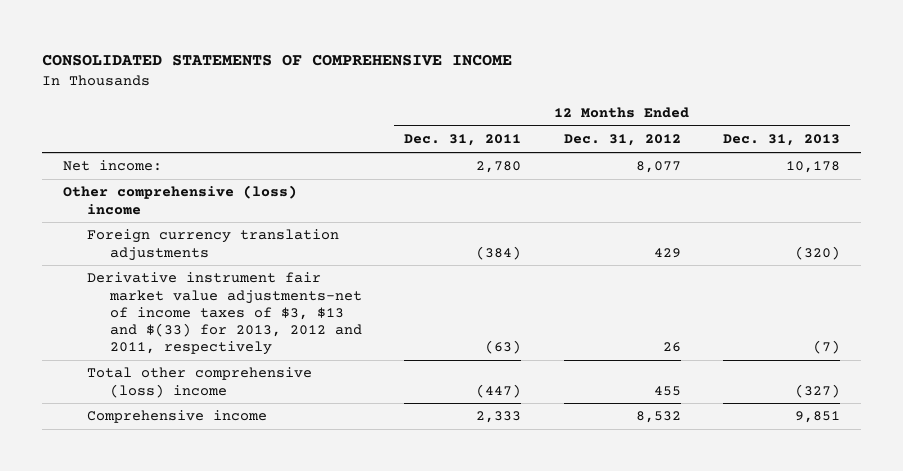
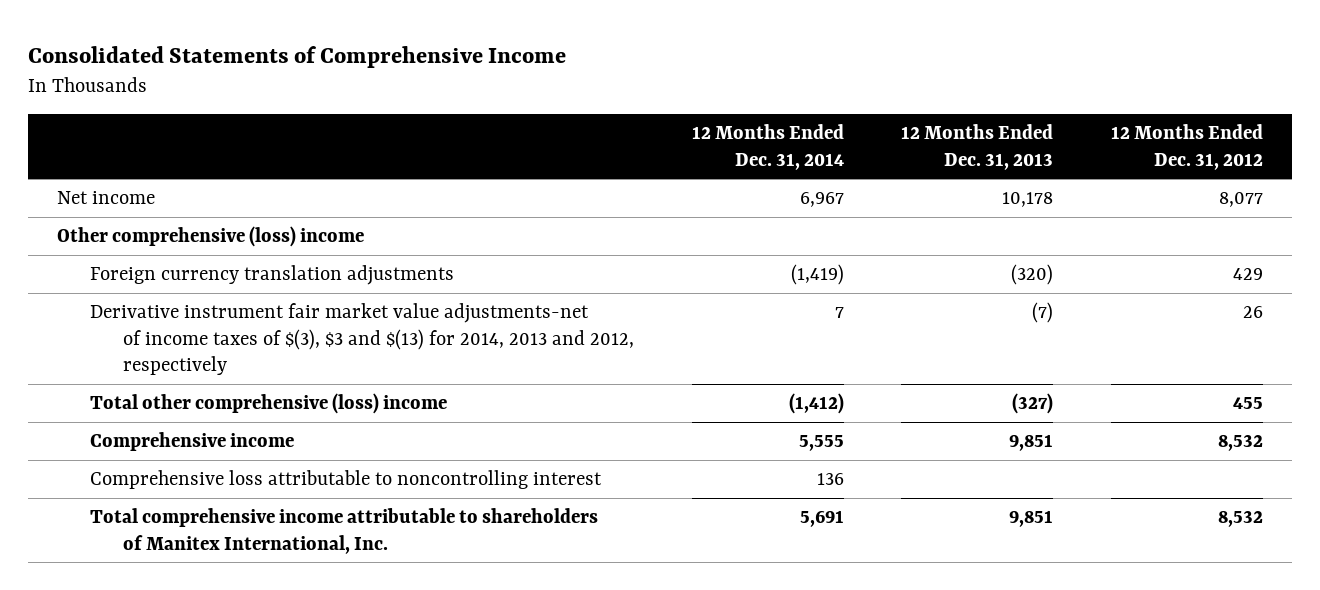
- CONSOLIDATED STATEMENTS OF COMPREHENSIVE INCOME
+ Consolidated Statements of Comprehensive Income
- | 12 Months Ended Dec. 31, 2011 | 12 Months Ended Dec. 31, 2012 | 12 Months Ended Dec. 31, 2013
+ | 12 Months Ended Dec. 31, 2014 | 12 Months Ended Dec. 31, 2013 | 12 Months Ended Dec. 31, 2012
- Net income: | 2,780 | 8,077 | 10,178
+ Net income | 6,967 | 10,178 | 8,077
- Derivative instrument fair market value adjustments-net of income taxes of $3, $13 and $(33) for 2013, 2012 and 2011, respectively | (63) | 26 | (7)
+ Derivative instrument fair market value adjustments-net of income taxes of $(3), $3 and $(13) for 2014, 2013 and 2012, respectively | 7 | (7) | 26
+ Comprehensive loss attributable to noncontrolling interest | 136 | |
+ Total comprehensive income attributable to shareholders of Manitex International, Inc. | 5,691 | 9,851 | 8,532

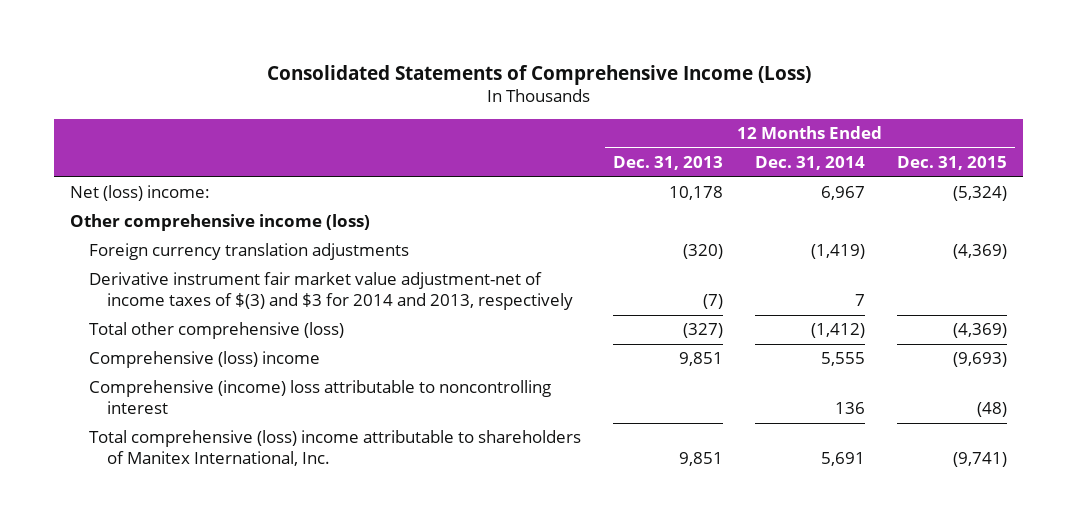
- Consolidated Statements of Comprehensive Income
+ Consolidated Statements of Comprehensive Income (Loss)
- | 12 Months Ended Dec. 31, 2014 | 12 Months Ended Dec. 31, 2013 | 12 Months Ended Dec. 31, 2012
+ | 12 Months Ended Dec. 31, 2013 | 12 Months Ended Dec. 31, 2014 | 12 Months Ended Dec. 31, 2015
- Net income | 6,967 | 10,178 | 8,077
- Other comprehensive (loss) income
+ Net (loss) income: | 10,178 | 6,967 | (5,324)
+ Other comprehensive income (loss)
- Derivative instrument fair market value adjustments-net of income taxes of $(3), $3 and $(13) for 2014, 2013 and 2012, respectively | 7 | (7) | 26
- Total other comprehensive (loss) income | (1,412) | (327) | 455
- Comprehensive income | 5,555 | 9,851 | 8,532
- Comprehensive loss attributable to noncontrolling interest | 136 | |
- Total comprehensive income attributable to shareholders of Manitex International, Inc. | 5,691 | 9,851 | 8,532
+ Derivative instrument fair market value adjustment-net of income taxes of $(3) and $3 for 2014 and 2013, respectively | (7) | 7 |
+ Total other comprehensive (loss) | (327) | (1,412) | (4,369)
+ Comprehensive (loss) income | 9,851 | 5,555 | (9,693)
+ Comprehensive (income) loss attributable to noncontrolling interest | | 136 | (48)
+ Total comprehensive (loss) income attributable to shareholders of Manitex International, Inc. | 9,851 | 5,691 | (9,741)

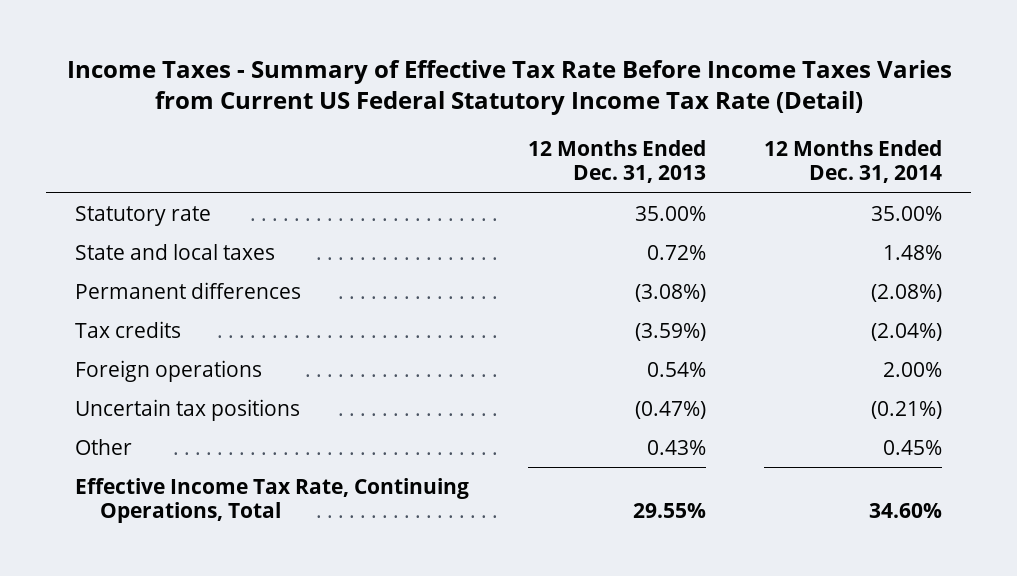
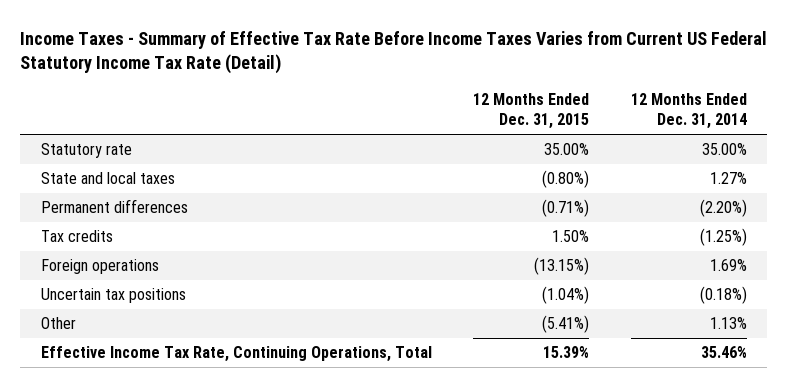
- | 12 Months Ended Dec. 31, 2013 | 12 Months Ended Dec. 31, 2014
+ | 12 Months Ended Dec. 31, 2015 | 12 Months Ended Dec. 31, 2014
- State and local taxes | 0.72% | 1.48%
- Permanent differences | (3.08%) | (2.08%)
- Tax credits | (3.59%) | (2.04%)
- Foreign operations | 0.54% | 2.00%
- Uncertain tax positions | (0.47%) | (0.21%)
- Other | 0.43% | 0.45%
- Effective Income Tax Rate, Continuing Operations, Total | 29.55% | 34.60%
+ State and local taxes | (0.80%) | 1.27%
+ Permanent differences | (0.71%) | (2.20%)
+ Tax credits | 1.50% | (1.25%)
+ Foreign operations | (13.15%) | 1.69%
+ Uncertain tax positions | (1.04%) | (0.18%)
+ Other | (5.41%) | 1.13%
+ Effective Income Tax Rate, Continuing Operations, Total | 15.39% | 35.46%

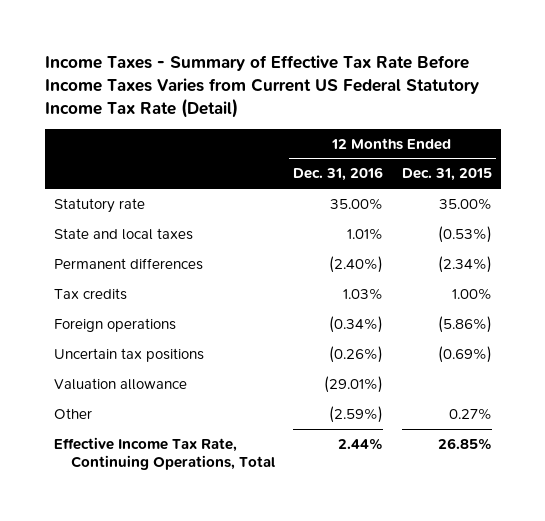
- | 12 Months Ended Dec. 31, 2015 | 12 Months Ended Dec. 31, 2014
+ | 12 Months Ended Dec. 31, 2016 | 12 Months Ended Dec. 31, 2015
- State and local taxes | (0.80%) | 1.27%
- Permanent differences | (0.71%) | (2.20%)
- Tax credits | 1.50% | (1.25%)
- Foreign operations | (13.15%) | 1.69%
- Uncertain tax positions | (1.04%) | (0.18%)
- Other | (5.41%) | 1.13%
- Effective Income Tax Rate, Continuing Operations, Total | 15.39% | 35.46%
+ State and local taxes | 1.01% | (0.53%)
+ Permanent differences | (2.40%) | (2.34%)
+ Tax credits | 1.03% | 1.00%
+ Foreign operations | (0.34%) | (5.86%)
+ Uncertain tax positions | (0.26%) | (0.69%)
+ Valuation allowance | (29.01%) |
+ Other | (2.59%) | 0.27%
+ Effective Income Tax Rate, Continuing Operations, Total | 2.44% | 26.85%

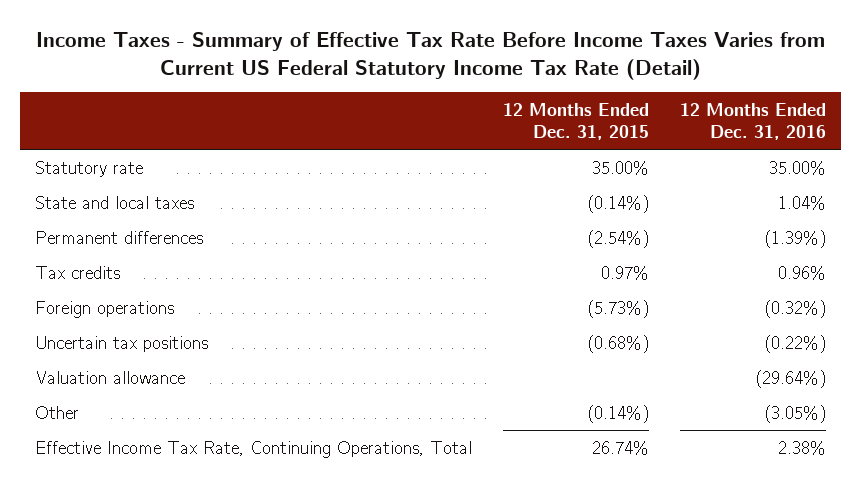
- | 12 Months Ended Dec. 31, 2016 | 12 Months Ended Dec. 31, 2015
+ | 12 Months Ended Dec. 31, 2015 | 12 Months Ended Dec. 31, 2016
- State and local taxes | 1.01% | (0.53%)
- Permanent differences | (2.40%) | (2.34%)
- Tax credits | 1.03% | 1.00%
- Foreign operations | (0.34%) | (5.86%)
- Uncertain tax positions | (0.26%) | (0.69%)
- Valuation allowance | (29.01%) |
- Other | (2.59%) | 0.27%
- Effective Income Tax Rate, Continuing Operations, Total | 2.44% | 26.85%
+ State and local taxes | (0.14%) | 1.04%
+ Permanent differences | (2.54%) | (1.39%)
+ Tax credits | 0.97% | 0.96%
+ Foreign operations | (5.73%) | (0.32%)
+ Uncertain tax positions | (0.68%) | (0.22%)
+ Valuation allowance | | (29.64%)
+ Other | (0.14%) | (3.05%)
+ Effective Income Tax Rate, Continuing Operations, Total | 26.74% | 2.38%

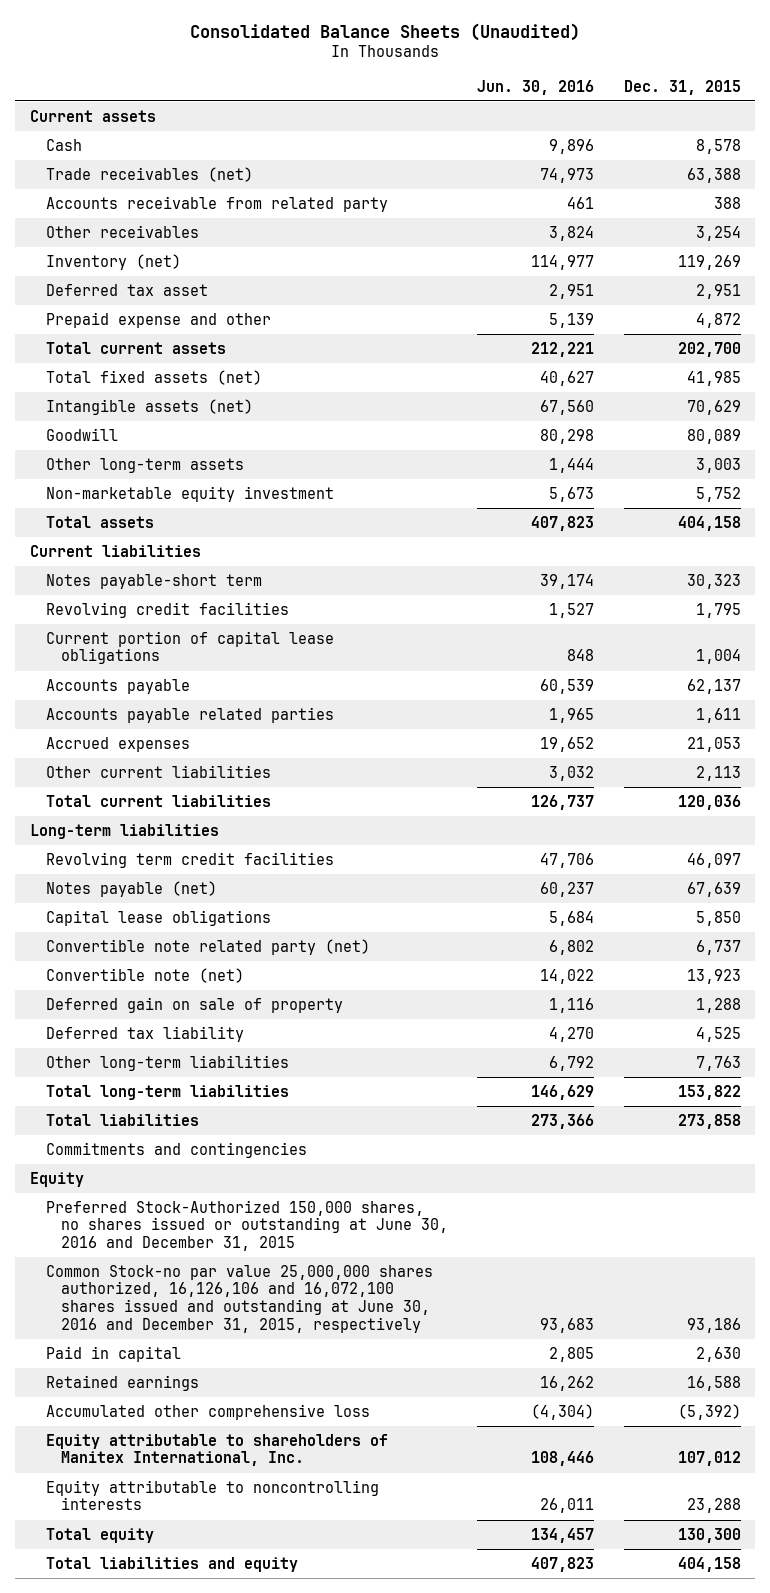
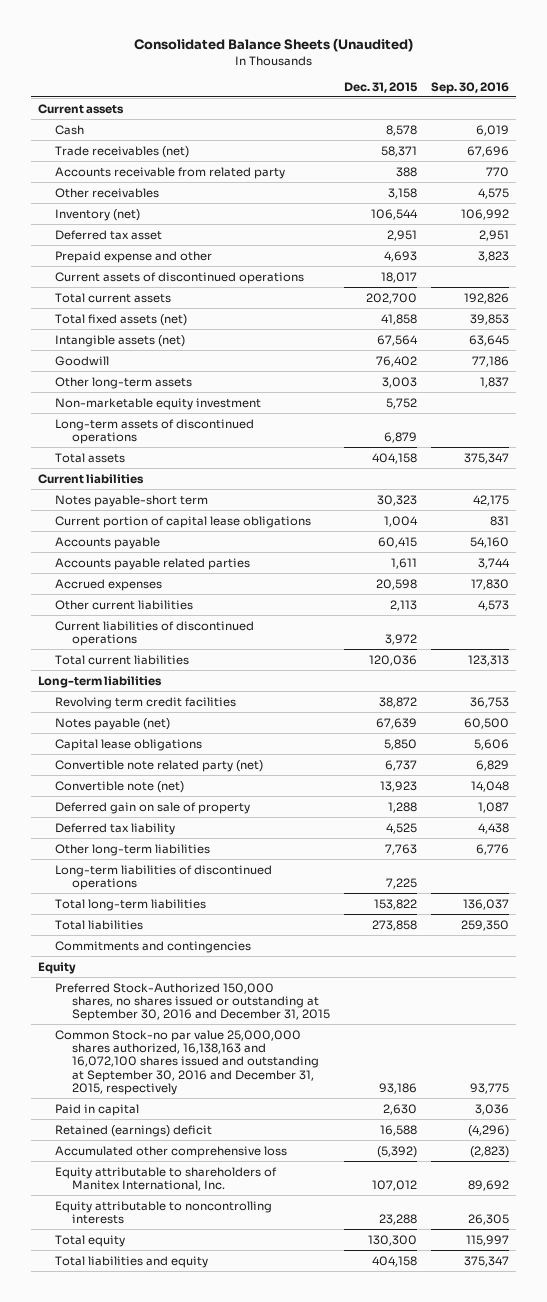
- | Jun. 30, 2016 | Dec. 31, 2015
+ | Dec. 31, 2015 | Sep. 30, 2016
- Trade receivables (net) | 74,973 | 63,388
+ Trade receivables (net) | 58,371 | 67,696
- Other receivables | 3,824 | 3,254
- Inventory (net) | 114,977 | 119,269
+ Other receivables | 3,158 | 4,575
+ Inventory (net) | 106,544 | 106,992
- Prepaid expense and other | 5,139 | 4,872
+ Prepaid expense and other | 4,693 | 3,823
+ Current assets of discontinued operations | 18,017 |
- Total fixed assets (net) | 40,627 | 41,985
- Intangible assets (net) | 67,560 | 70,629
- Goodwill | 80,298 | 80,089
+ Total fixed assets (net) | 41,858 | 39,853
+ Intangible assets (net) | 67,564 | 63,645
+ Goodwill | 76,402 | 77,186
+ Long-term assets of discontinued operations | 6,879 |
- Revolving credit facilities | 1,527 | 1,795
- Accounts payable | 60,539 | 62,137
+ Accounts payable | 60,415 | 54,160
- Accrued expenses | 19,652 | 21,053
+ Accrued expenses | 20,598 | 17,830
+ Current liabilities of discontinued operations | 3,972 |
- Revolving term credit facilities | 47,706 | 46,097
+ Revolving term credit facilities | 38,872 | 36,753
+ Long-term liabilities of discontinued operations | 7,225 |
- Preferred Stock-Authorized 150,000 shares, no shares issued or outstanding at June 30, 2016 and December 31, 2015
- Common Stock-no par value 25,000,000 shares authorized, 16,126,106 and 16,072,100 shares issued and outstanding at June 30, 2016 and December 31, 2015, respectively | 93,683 | 93,186
+ Preferred Stock-Authorized 150,000 shares, no shares issued or outstanding at September 30, 2016 and December 31, 2015
+ Common Stock-no par value 25,000,000 shares authorized, 16,138,163 and 16,072,100 shares issued and outstanding at September 30, 2016 and December 31, 2015, respectively | 93,186 | 93,775
- Retained earnings | 16,262 | 16,588
+ Retained (earnings) deficit | 16,588 | (4,296)

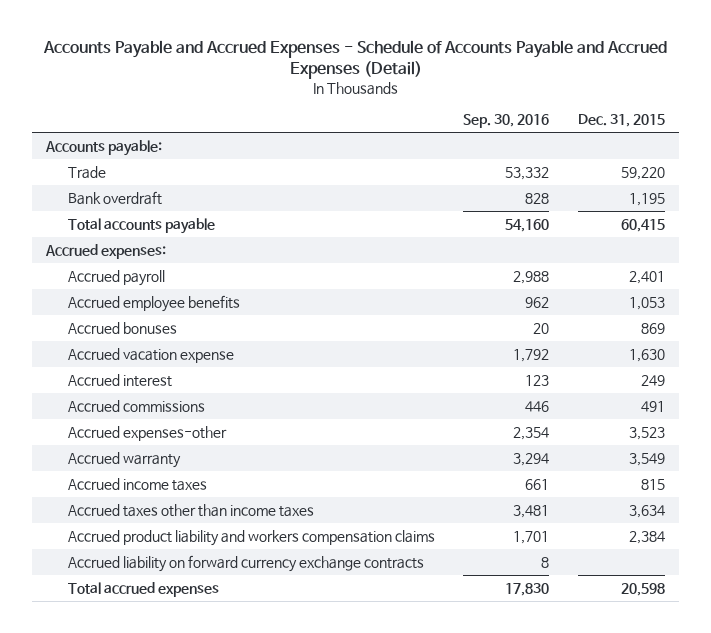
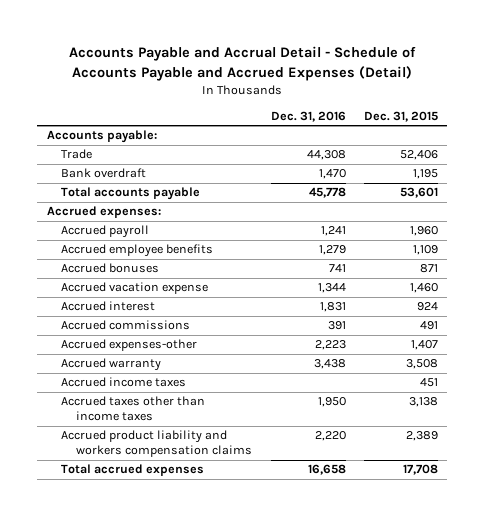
- Accounts Payable and Accrued Expenses - Schedule of Accounts Payable and Accrued Expenses (Detail)
+ Accounts Payable and Accrual Detail - Schedule of Accounts Payable and Accrued Expenses (Detail)
- | Sep. 30, 2016 | Dec. 31, 2015
+ | Dec. 31, 2016 | Dec. 31, 2015
- Trade | 53,332 | 59,220
+ Trade | 44,308 | 52,406
- Total accounts payable | 54,160 | 60,415
+ Total accounts payable | 45,778 | 53,601
- Accrued payroll | 2,988 | 2,401
- Accrued employee benefits | 962 | 1,053
- Accrued bonuses | 20 | 869
- Accrued vacation expense | 1,792 | 1,630
- Accrued interest | 123 | 249
+ Accrued payroll | 1,241 | 1,960
+ Accrued employee benefits | 1,279 | 1,109
+ Accrued bonuses | 741 | 871
+ Accrued vacation expense | 1,344 | 1,460
+ Accrued interest | 1,831 | 924
- Accrued expenses-other | 2,354 | 3,523
- Accrued warranty | 3,294 | 3,549
- Accrued income taxes | 661 | 815
- Accrued taxes other than income taxes | 3,481 | 3,634
- Accrued product liability and workers compensation claims | 1,701 | 2,384
- Accrued liability on forward currency exchange contracts | 8 |
- Total accrued expenses | 17,830 | 20,598
+ Accrued expenses-other | 2,223 | 1,407
+ Accrued warranty | 3,438 | 3,508
+ Accrued income taxes | | 451
+ Accrued taxes other than income taxes | 1,950 | 3,138
+ Accrued product liability and workers compensation claims | 2,220 | 2,389
+ Total accrued expenses | 16,658 | 17,708

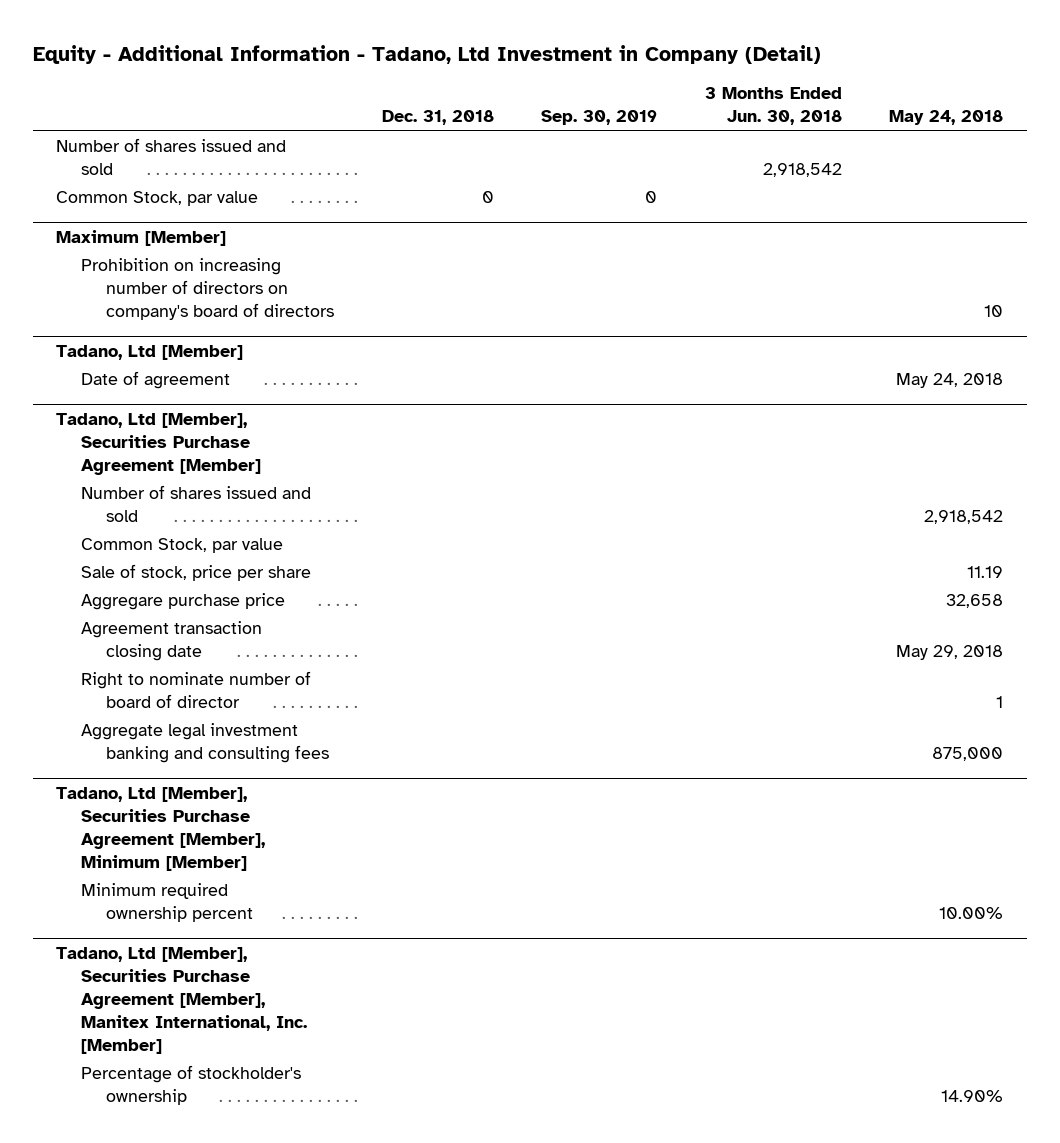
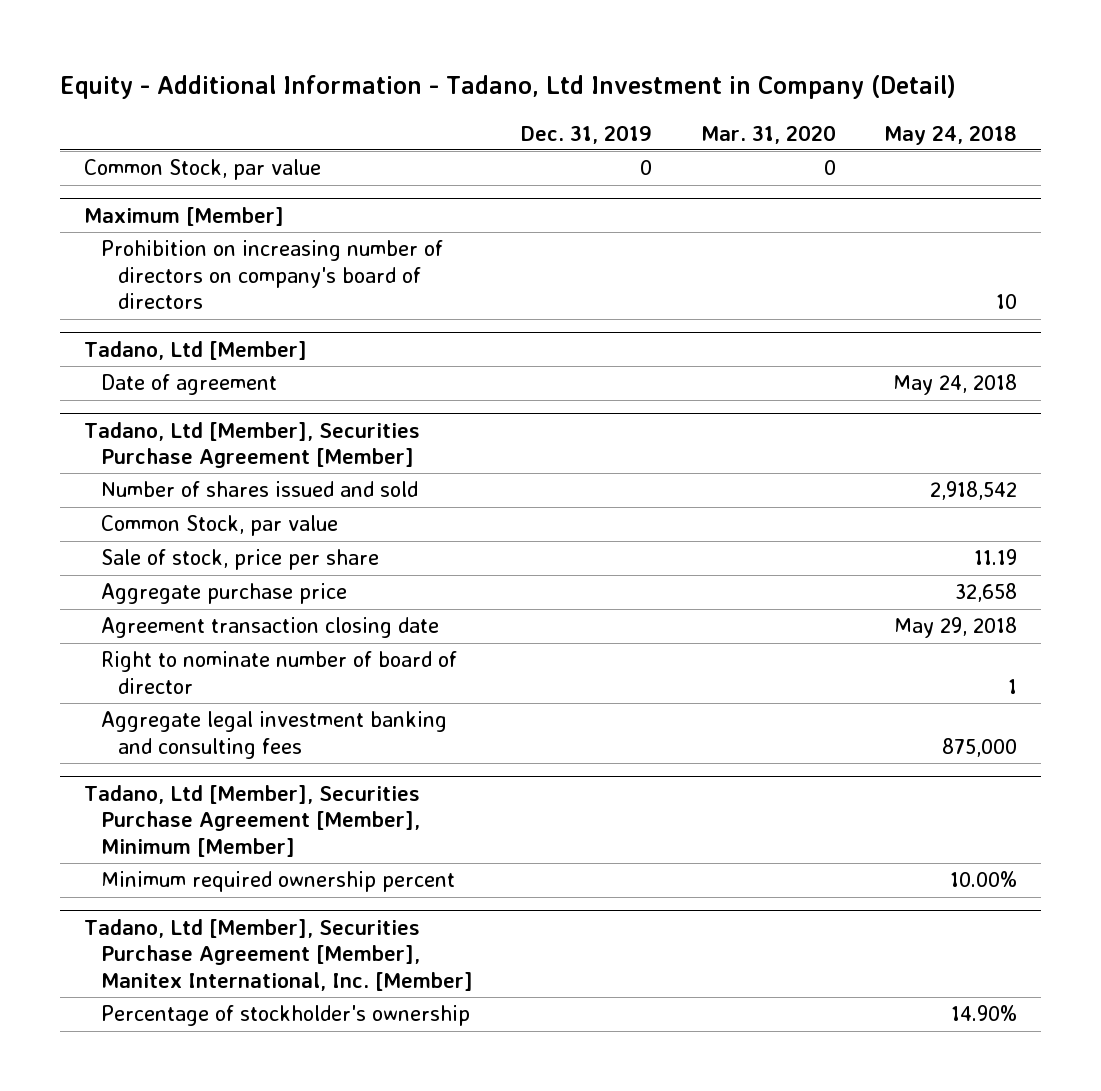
- | Dec. 31, 2018 | Sep. 30, 2019 | 3 Months Ended Jun. 30, 2018 | May 24, 2018
+ | Dec. 31, 2019 | Mar. 31, 2020 | May 24, 2018
- Number of shares issued and sold | | | 2,918,542 |
@ Tadano, Ltd [Member], Securities Purchase Agreement [Member]
- Aggregare purchase price | | | | 32,658
+ Aggregate purchase price | | | 32,658

